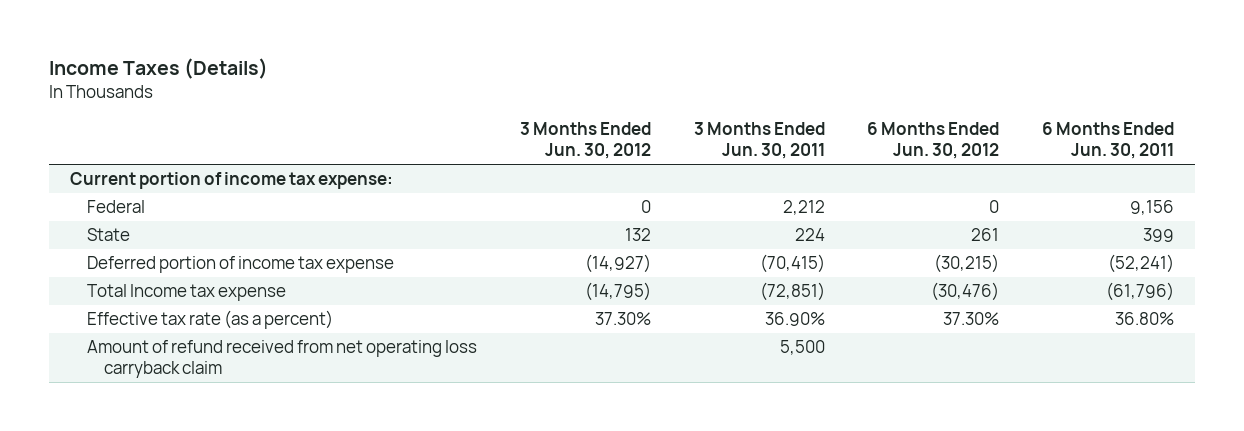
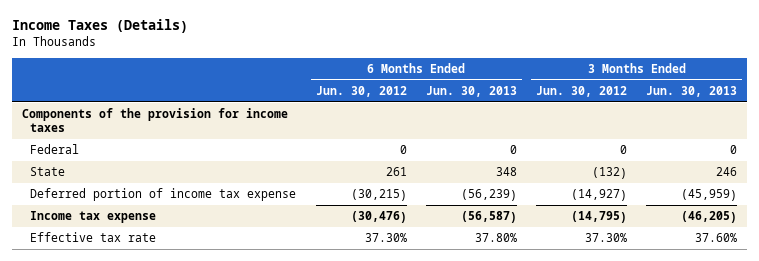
- | 3 Months Ended Jun. 30, 2012 | 3 Months Ended Jun. 30, 2011 | 6 Months Ended Jun. 30, 2012 | 6 Months Ended Jun. 30, 2011
+ | 6 Months Ended Jun. 30, 2012 | 6 Months Ended Jun. 30, 2013 | 3 Months Ended Jun. 30, 2012 | 3 Months Ended Jun. 30, 2013
- Current portion of income tax expense:
+ Components of the provision for income taxes
- State | 132 | 224 | 261 | 399
+ State | 261 | 348 | (132) | 246
- Total Income tax expense | (14,795) | (72,851) | (30,476) | (61,796)
- Effective tax rate (as a percent) | 37.30% | 36.90% | 37.30% | 36.80%
- Amount of refund received from net operating loss carryback claim | | 5,500 | |
+ Income tax expense | (30,476) | (56,587) | (14,795) | (46,205)
+ Effective tax rate | 37.30% | 37.80% | 37.30% | 37.60%

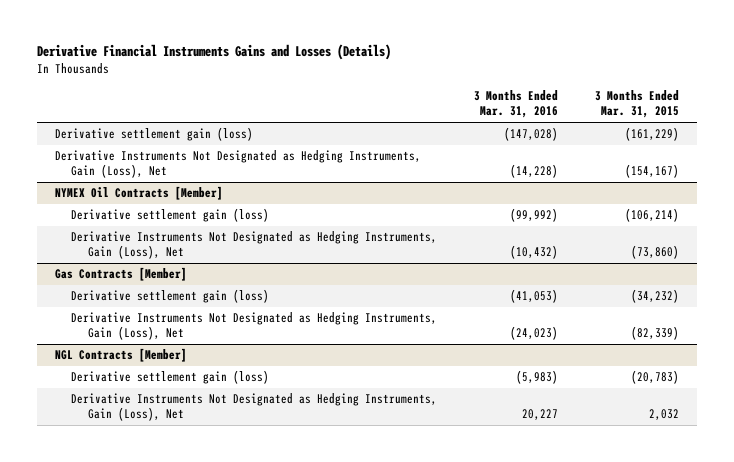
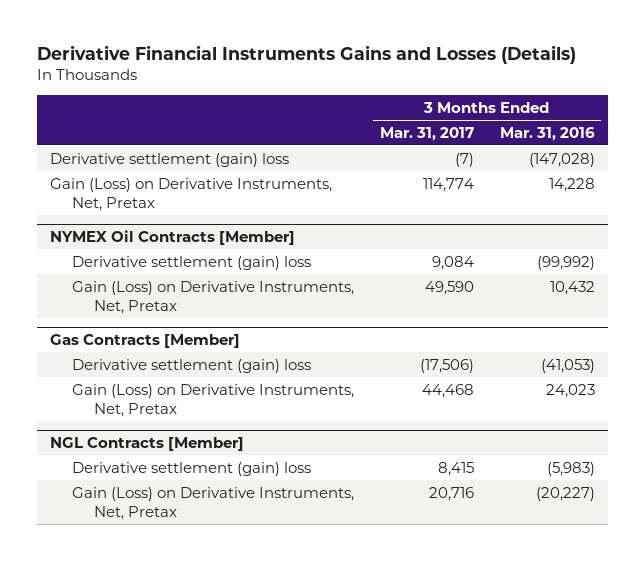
- | 3 Months Ended Mar. 31, 2016 | 3 Months Ended Mar. 31, 2015
+ | 3 Months Ended Mar. 31, 2017 | 3 Months Ended Mar. 31, 2016
- Derivative settlement gain (loss) | (147,028) | (161,229)
- Derivative Instruments Not Designated as Hedging Instruments, Gain (Loss), Net | (14,228) | (154,167)
+ Derivative settlement (gain) loss | (7) | (147,028)
+ Gain (Loss) on Derivative Instruments, Net, Pretax | 114,774 | 14,228
@ NYMEX Oil Contracts [Member]
- Derivative settlement gain (loss) | (99,992) | (106,214)
- Derivative Instruments Not Designated as Hedging Instruments, Gain (Loss), Net | (10,432) | (73,860)
+ Derivative settlement (gain) loss | 9,084 | (99,992)
+ Gain (Loss) on Derivative Instruments, Net, Pretax | 49,590 | 10,432
@ Gas Contracts [Member]
- Derivative settlement gain (loss) | (41,053) | (34,232)
- Derivative Instruments Not Designated as Hedging Instruments, Gain (Loss), Net | (24,023) | (82,339)
+ Derivative settlement (gain) loss | (17,506) | (41,053)
+ Gain (Loss) on Derivative Instruments, Net, Pretax | 44,468 | 24,023
@ NGL Contracts [Member]
- Derivative settlement gain (loss) | (5,983) | (20,783)
- Derivative Instruments Not Designated as Hedging Instruments, Gain (Loss), Net | 20,227 | 2,032
+ Derivative settlement (gain) loss | 8,415 | (5,983)
+ Gain (Loss) on Derivative Instruments, Net, Pretax | 20,716 | (20,227)

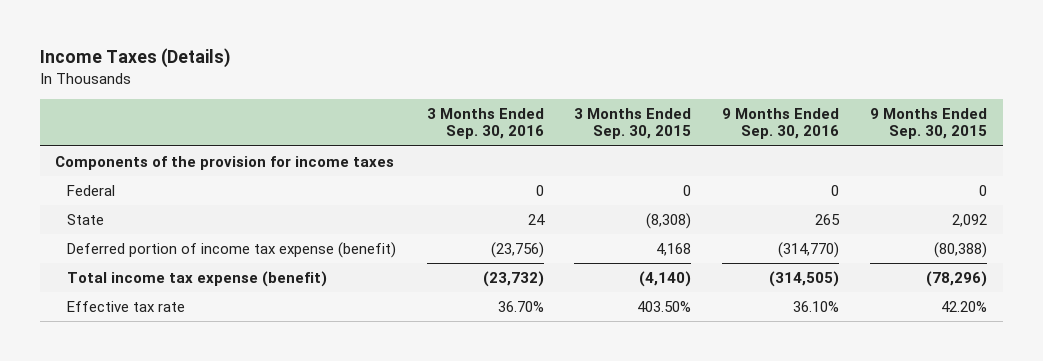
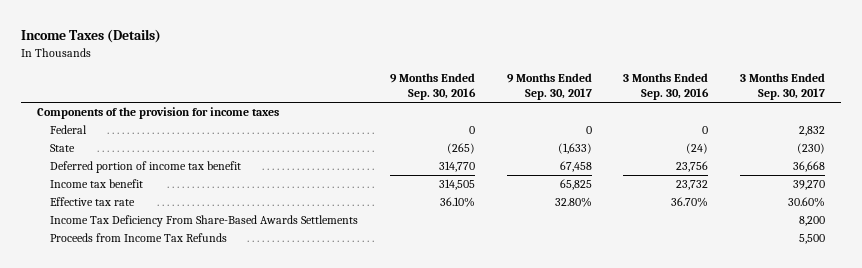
- | 3 Months Ended Sep. 30, 2016 | 3 Months Ended Sep. 30, 2015 | 9 Months Ended Sep. 30, 2016 | 9 Months Ended Sep. 30, 2015
+ | 9 Months Ended Sep. 30, 2016 | 9 Months Ended Sep. 30, 2017 | 3 Months Ended Sep. 30, 2016 | 3 Months Ended Sep. 30, 2017
- State | 24 | (8,308) | 265 | 2,092
- Deferred portion of income tax expense (benefit) | (23,756) | 4,168 | (314,770) | (80,388)
- Total income tax expense (benefit) | (23,732) | (4,140) | (314,505) | (78,296)
+ State | (265) | (1,633) | (24) | (230)
+ Deferred portion of income tax benefit | 314,770 | 67,458 | 23,756 | 36,668
+ Income tax benefit | 314,505 | 65,825 | 23,732 | 39,270
+ Income Tax Deficiency From Share-Based Awards Settlements | | | | 8,200
+ Proceeds from Income Tax Refunds | | | | 5,500

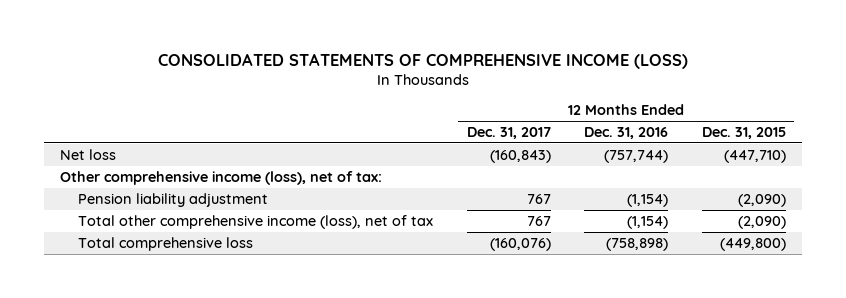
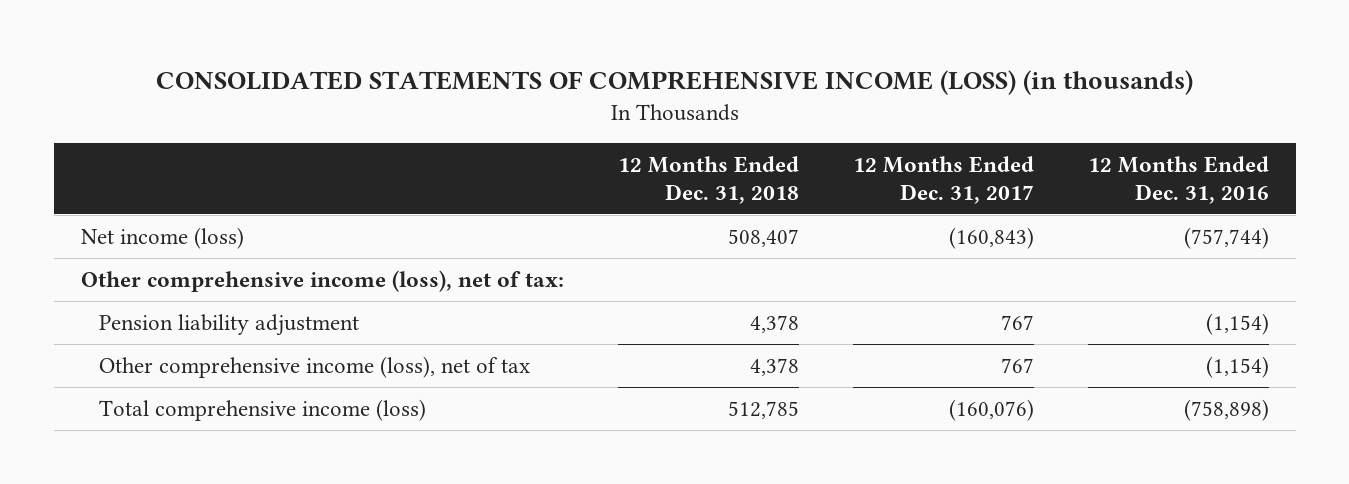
- CONSOLIDATED STATEMENTS OF COMPREHENSIVE INCOME (LOSS)
+ CONSOLIDATED STATEMENTS OF COMPREHENSIVE INCOME (LOSS) (in thousands)
- | 12 Months Ended Dec. 31, 2017 | 12 Months Ended Dec. 31, 2016 | 12 Months Ended Dec. 31, 2015
+ | 12 Months Ended Dec. 31, 2018 | 12 Months Ended Dec. 31, 2017 | 12 Months Ended Dec. 31, 2016
- Net loss | (160,843) | (757,744) | (447,710)
+ Net income (loss) | 508,407 | (160,843) | (757,744)
- Total other comprehensive income (loss), net of tax | 767 | (1,154) | (2,090)
- Total comprehensive loss | (160,076) | (758,898) | (449,800)
+ Other comprehensive income (loss), net of tax | 4,378 | 767 | (1,154)
+ Total comprehensive income (loss) | 512,785 | (160,076) | (758,898)

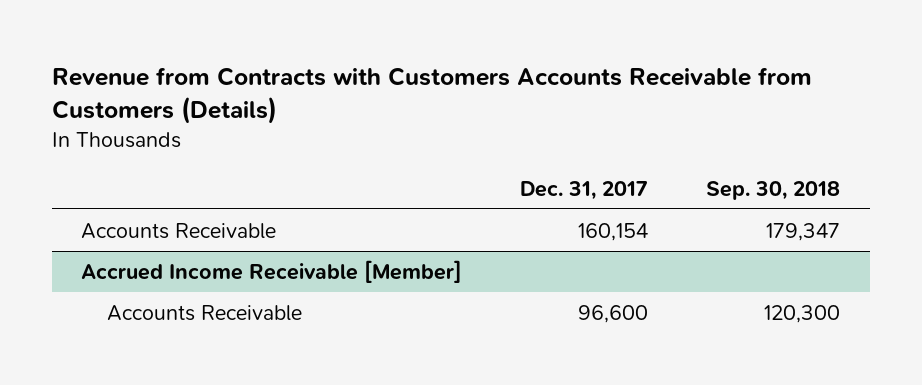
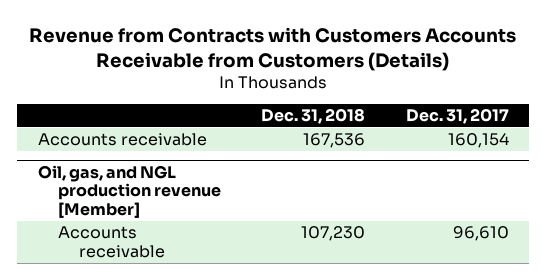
- | Dec. 31, 2017 | Sep. 30, 2018
+ | Dec. 31, 2018 | Dec. 31, 2017
- Accounts Receivable | 160,154 | 179,347
- Accrued Income Receivable [Member]
- Accounts Receivable | 96,600 | 120,300
+ Accounts receivable | 167,536 | 160,154
+ Oil, gas, and NGL production revenue [Member]
+ Accounts receivable | 107,230 | 96,610

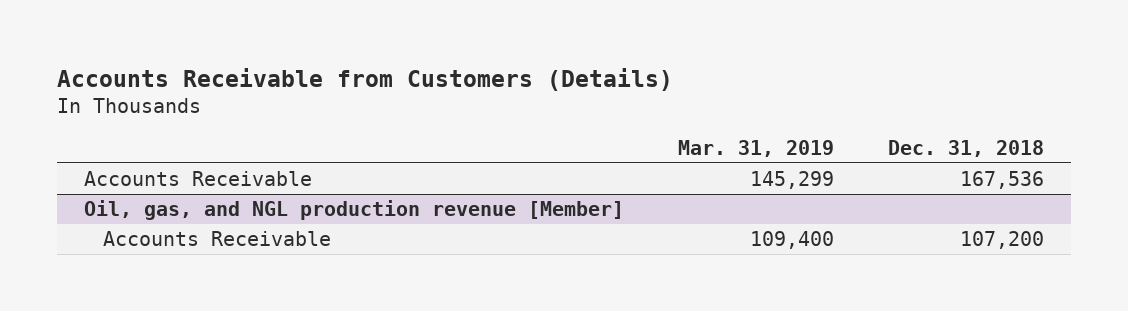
- Revenue from Contracts with Customers Accounts Receivable from Customers (Details)
+ Accounts Receivable from Customers (Details)
- | Dec. 31, 2018 | Dec. 31, 2017
+ | Mar. 31, 2019 | Dec. 31, 2018
- Accounts receivable | 167,536 | 160,154
+ Accounts Receivable | 145,299 | 167,536
@ Oil, gas, and NGL production revenue [Member]
- Accounts receivable | 107,230 | 96,610
+ Accounts Receivable | 109,400 | 107,200

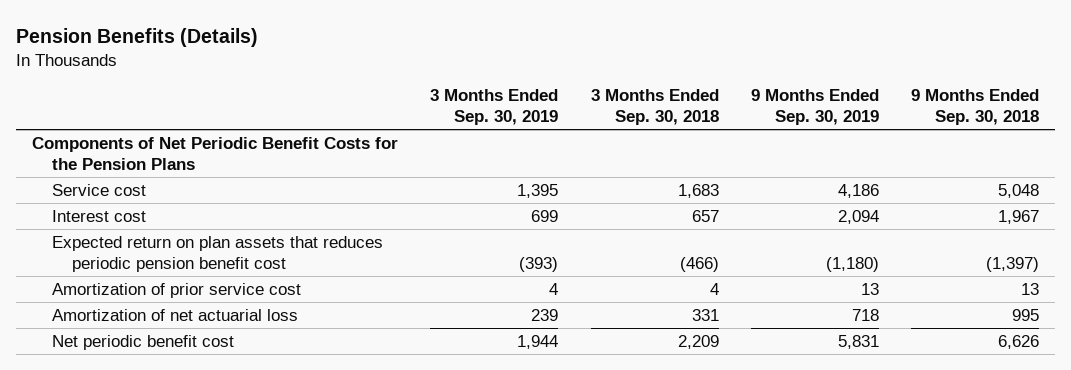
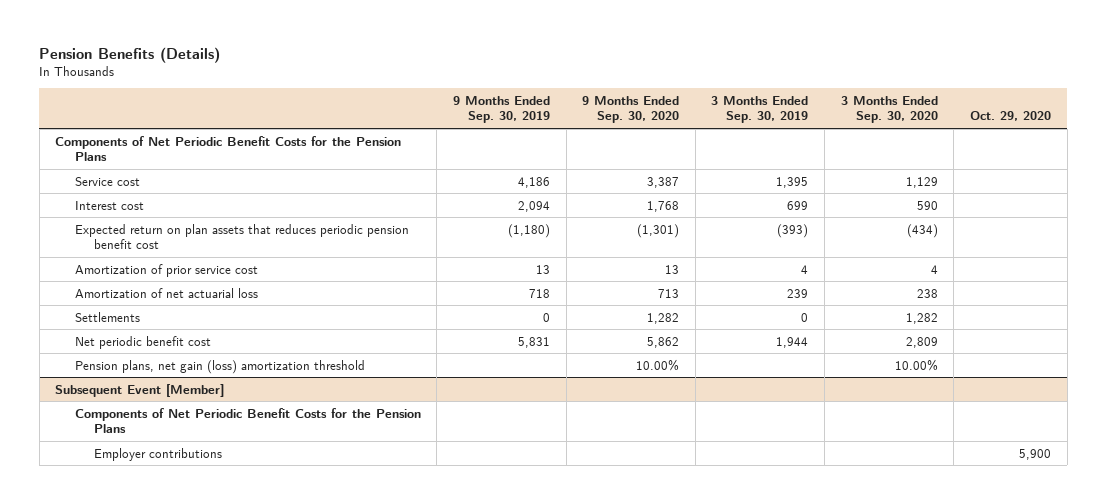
- | 3 Months Ended Sep. 30, 2019 | 3 Months Ended Sep. 30, 2018 | 9 Months Ended Sep. 30, 2019 | 9 Months Ended Sep. 30, 2018
+ | 9 Months Ended Sep. 30, 2019 | 9 Months Ended Sep. 30, 2020 | 3 Months Ended Sep. 30, 2019 | 3 Months Ended Sep. 30, 2020 | Oct. 29, 2020
+ Settlements | 0 | 1,282 | 0 | 1,282 |
+ Pension plans, net gain (loss) amortization threshold | | 10.00% | | 10.00% |
+ Subsequent Event [Member]
+ Components of Net Periodic Benefit Costs for the Pension Plans
+ Employer contributions | | | | | 5,900

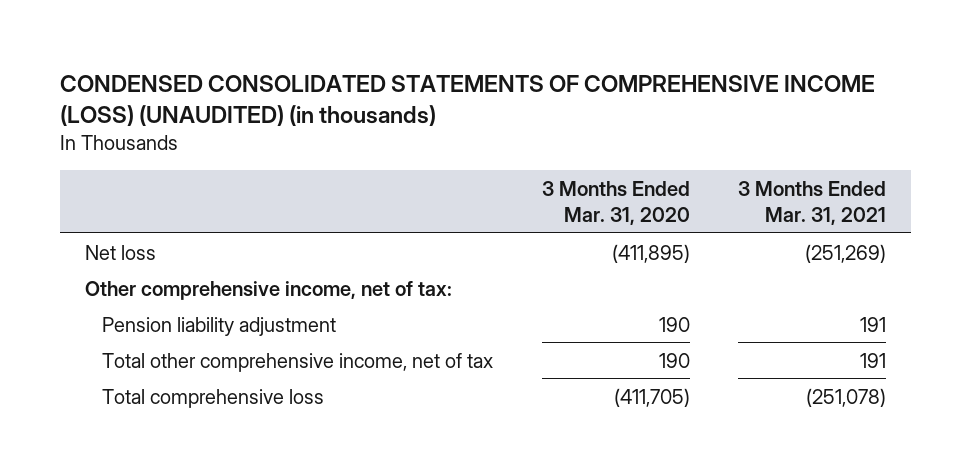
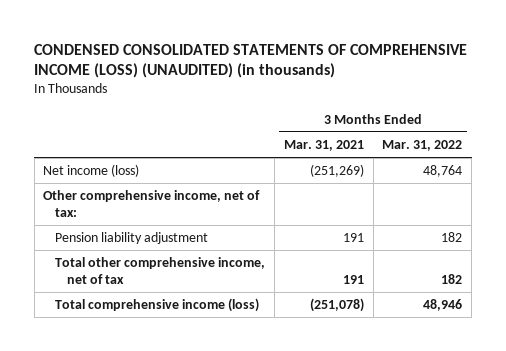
- | 3 Months Ended Mar. 31, 2020 | 3 Months Ended Mar. 31, 2021
+ | 3 Months Ended Mar. 31, 2021 | 3 Months Ended Mar. 31, 2022
- Net loss | (411,895) | (251,269)
+ Net income (loss) | (251,269) | 48,764
- Total comprehensive loss | (411,705) | (251,078)
+ Total comprehensive income (loss) | (251,078) | 48,946

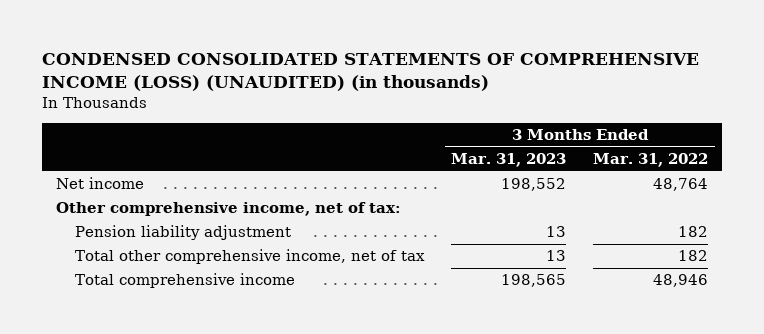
- | 3 Months Ended Mar. 31, 2021 | 3 Months Ended Mar. 31, 2022
+ | 3 Months Ended Mar. 31, 2023 | 3 Months Ended Mar. 31, 2022
- Net income (loss) | (251,269) | 48,764
+ Net income | 198,552 | 48,764
- Total comprehensive income (loss) | (251,078) | 48,946
+ Total comprehensive income | 198,565 | 48,946

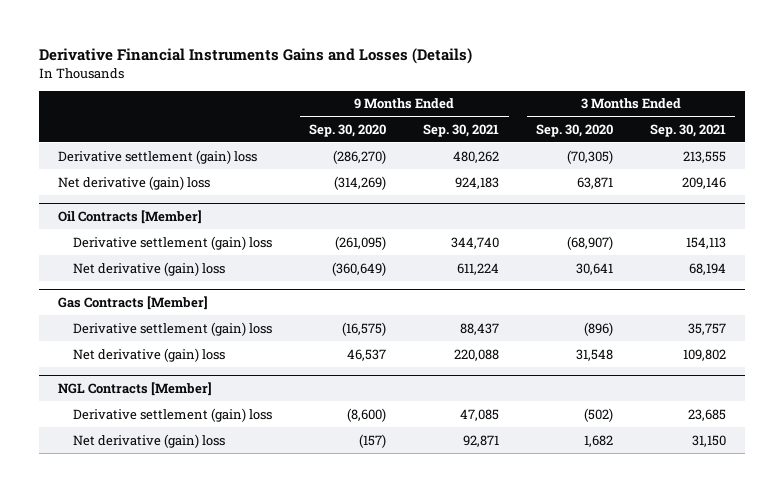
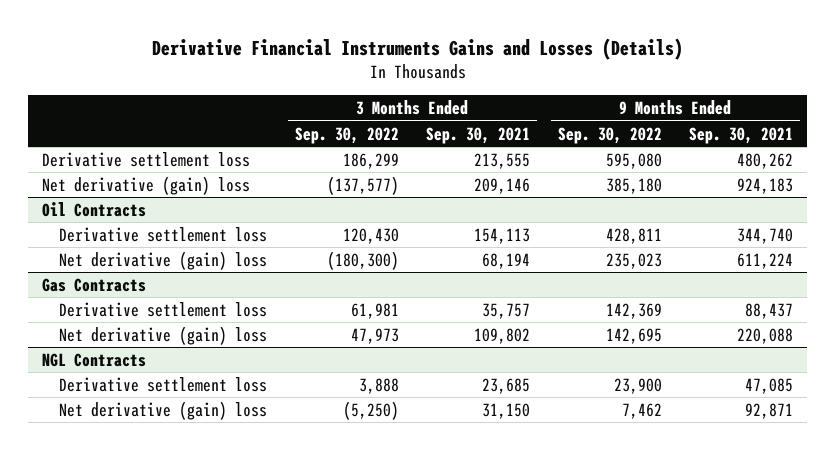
- | 9 Months Ended Sep. 30, 2020 | 9 Months Ended Sep. 30, 2021 | 3 Months Ended Sep. 30, 2020 | 3 Months Ended Sep. 30, 2021
+ | 3 Months Ended Sep. 30, 2022 | 3 Months Ended Sep. 30, 2021 | 9 Months Ended Sep. 30, 2022 | 9 Months Ended Sep. 30, 2021
- Derivative settlement (gain) loss | (286,270) | 480,262 | (70,305) | 213,555
+ Derivative settlement loss | 186,299 | 213,555 | 595,080 | 480,262
- Oil Contracts [Member]
- Derivative settlement (gain) loss | (261,095) | 344,740 | (68,907) | 154,113
+ Oil Contracts
+ Derivative settlement loss | 120,430 | 154,113 | 428,811 | 344,740
- Gas Contracts [Member]
- Derivative settlement (gain) loss | (16,575) | 88,437 | (896) | 35,757
+ Gas Contracts
+ Derivative settlement loss | 61,981 | 35,757 | 142,369 | 88,437
- NGL Contracts [Member]
- Derivative settlement (gain) loss | (8,600) | 47,085 | (502) | 23,685
+ NGL Contracts
+ Derivative settlement loss | 3,888 | 23,685 | 23,900 | 47,085

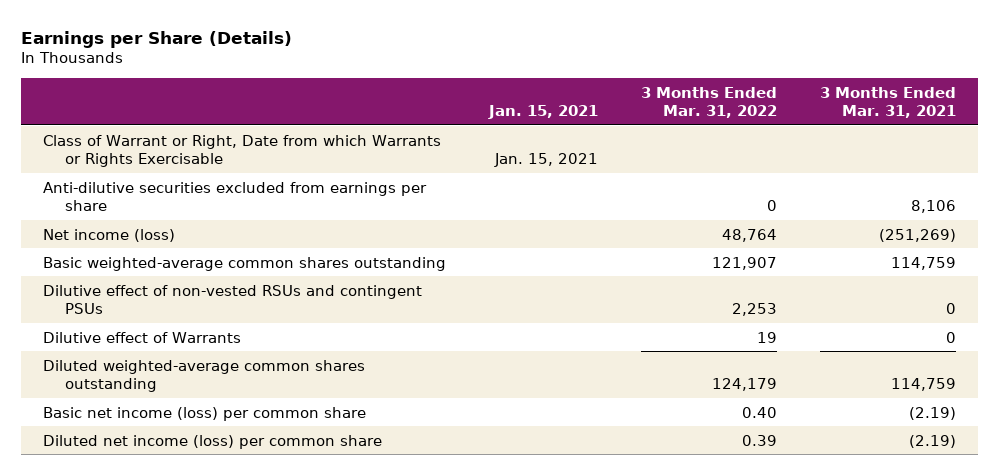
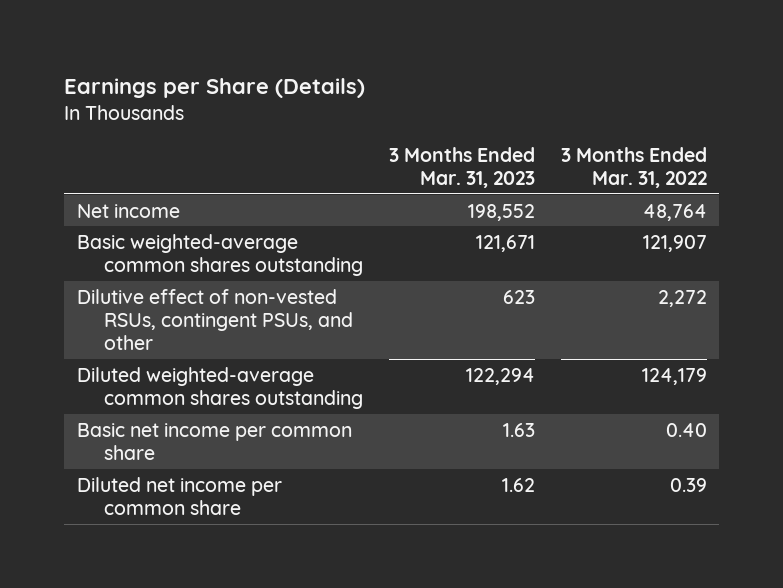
- | Jan. 15, 2021 | 3 Months Ended Mar. 31, 2022 | 3 Months Ended Mar. 31, 2021
+ | 3 Months Ended Mar. 31, 2023 | 3 Months Ended Mar. 31, 2022
- Class of Warrant or Right, Date from which Warrants or Rights Exercisable | Jan. 15, 2021 | |
- Anti-dilutive securities excluded from earnings per share | | 0 | 8,106
- Net income (loss) | | 48,764 | (251,269)
+ Net income | 198,552 | 48,764
- Dilutive effect of non-vested RSUs and contingent PSUs | | 2,253 | 0
- Dilutive effect of Warrants | | 19 | 0
+ Dilutive effect of non-vested RSUs, contingent PSUs, and other | 623 | 2,272
- Basic net income (loss) per common share | | 0.40 | (2.19)
- Diluted net income (loss) per common share | | 0.39 | (2.19)
+ Basic net income per common share | 1.63 | 0.40
+ Diluted net income per common share | 1.62 | 0.39

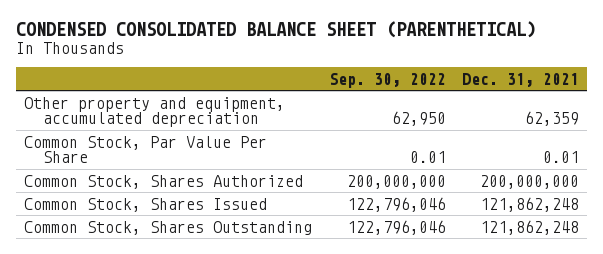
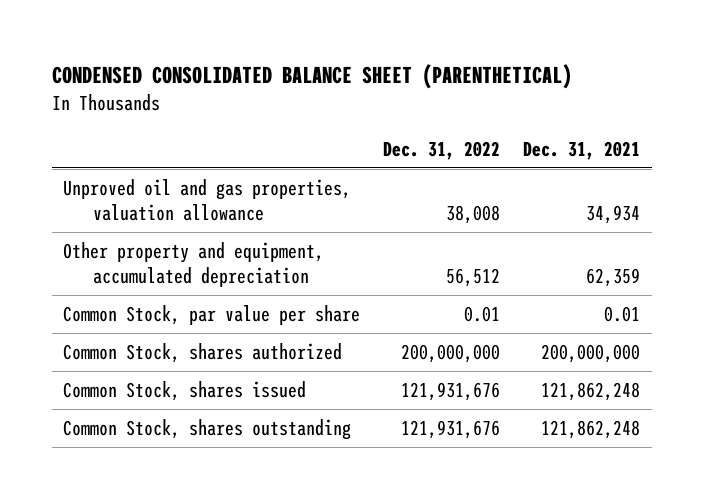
- | Sep. 30, 2022 | Dec. 31, 2021
+ | Dec. 31, 2022 | Dec. 31, 2021
+ Unproved oil and gas properties, valuation allowance | 38,008 | 34,934
- Common Stock, Par Value Per Share | 0.01 | 0.01
- Common Stock, Shares Authorized | 200,000,000 | 200,000,000
- Common Stock, Shares Issued | 122,796,046 | 121,862,248
- Common Stock, Shares Outstanding | 122,796,046 | 121,862,248
+ Common Stock, par value per share | 0.01 | 0.01
+ Common Stock, shares authorized | 200,000,000 | 200,000,000
+ Common Stock, shares issued | 121,931,676 | 121,862,248
+ Common Stock, shares outstanding | 121,931,676 | 121,862,248

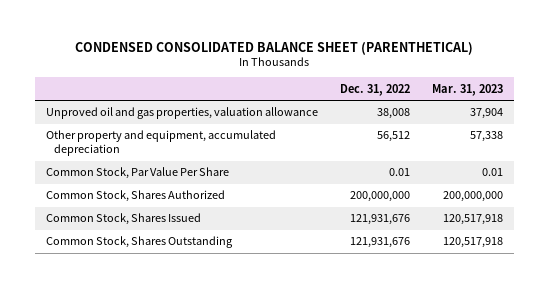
- | Dec. 31, 2022 | Dec. 31, 2021
+ | Dec. 31, 2022 | Mar. 31, 2023
- Common Stock, par value per share | 0.01 | 0.01
- Common Stock, shares authorized | 200,000,000 | 200,000,000
- Common Stock, shares issued | 121,931,676 | 121,862,248
- Common Stock, shares outstanding | 121,931,676 | 121,862,248
+ Common Stock, Par Value Per Share | 0.01 | 0.01
+ Common Stock, Shares Authorized | 200,000,000 | 200,000,000
+ Common Stock, Shares Issued | 121,931,676 | 120,517,918
+ Common Stock, Shares Outstanding | 121,931,676 | 120,517,918

